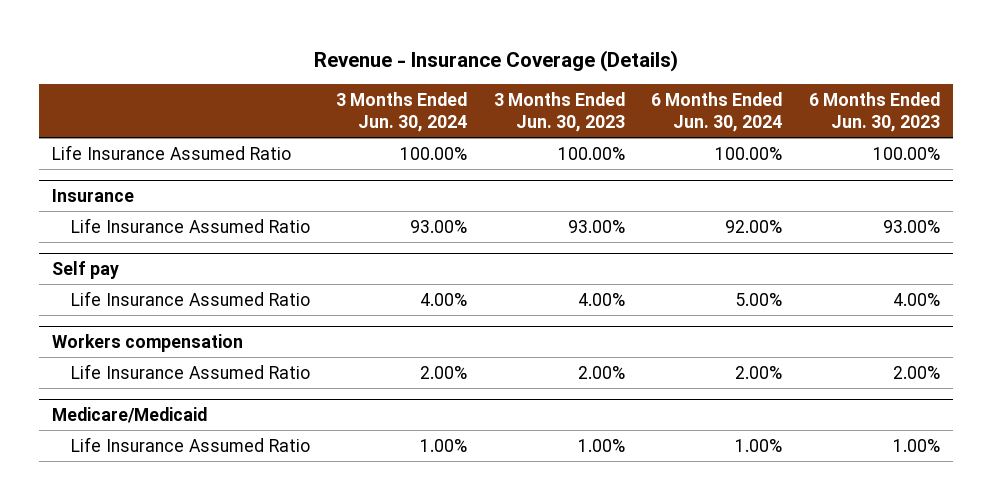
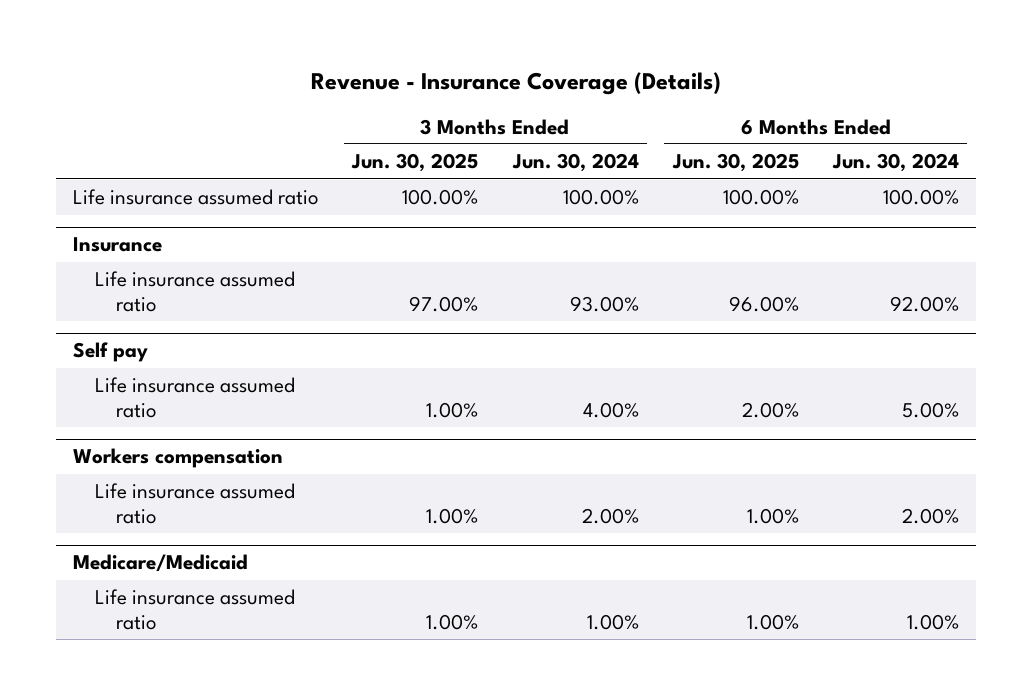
- | 3 Months Ended Jun. 30, 2024 | 3 Months Ended Jun. 30, 2023 | 6 Months Ended Jun. 30, 2024 | 6 Months Ended Jun. 30, 2023
+ | 3 Months Ended Jun. 30, 2025 | 3 Months Ended Jun. 30, 2024 | 6 Months Ended Jun. 30, 2025 | 6 Months Ended Jun. 30, 2024
- Life Insurance Assumed Ratio | 100.00% | 100.00% | 100.00% | 100.00%
+ Life insurance assumed ratio | 100.00% | 100.00% | 100.00% | 100.00%
@ Insurance
- Life Insurance Assumed Ratio | 93.00% | 93.00% | 92.00% | 93.00%
+ Life insurance assumed ratio | 97.00% | 93.00% | 96.00% | 92.00%
@ Self pay
- Life Insurance Assumed Ratio | 4.00% | 4.00% | 5.00% | 4.00%
+ Life insurance assumed ratio | 1.00% | 4.00% | 2.00% | 5.00%
@ Workers compensation
- Life Insurance Assumed Ratio | 2.00% | 2.00% | 2.00% | 2.00%
+ Life insurance assumed ratio | 1.00% | 2.00% | 1.00% | 2.00%
@ Medicare/Medicaid
- Life Insurance Assumed Ratio | 1.00% | 1.00% | 1.00% | 1.00%
+ Life insurance assumed ratio | 1.00% | 1.00% | 1.00% | 1.00%

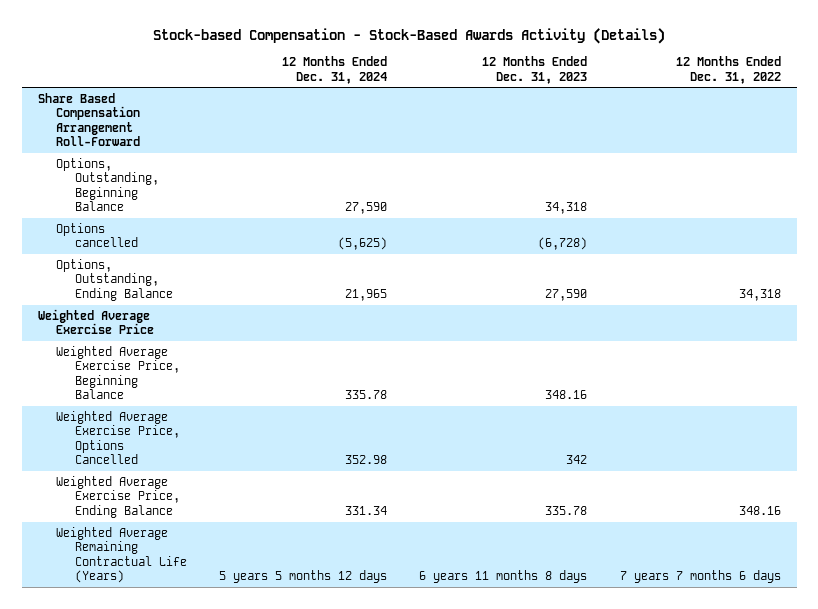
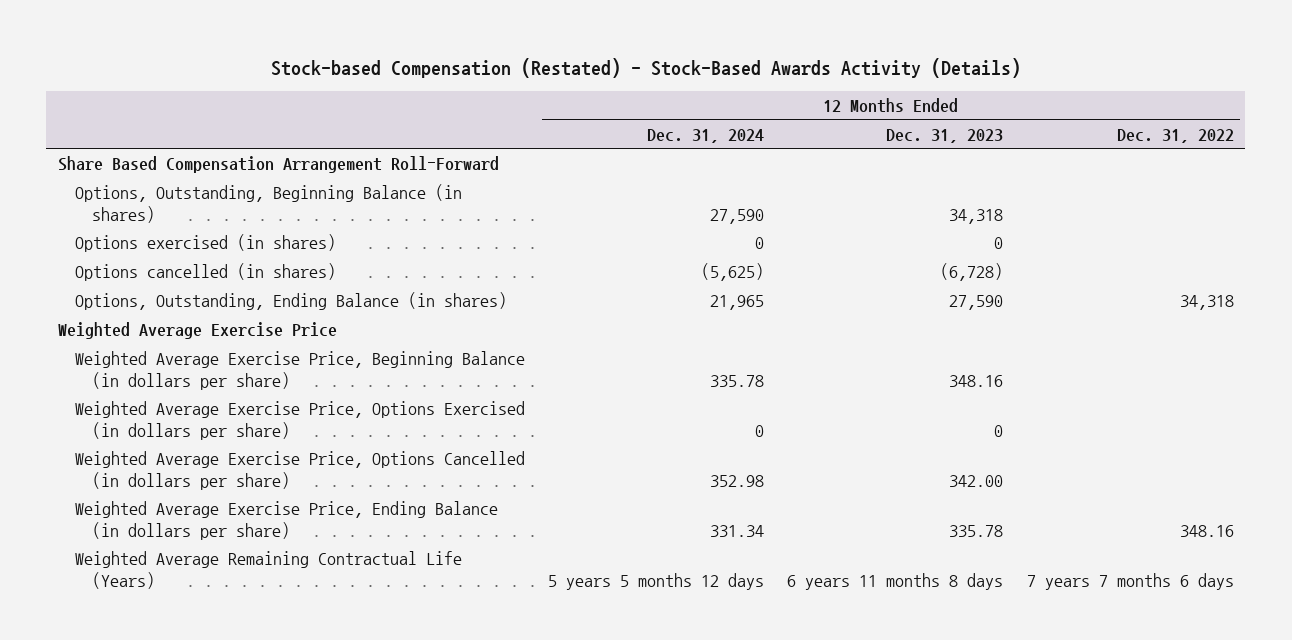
- Stock-based Compensation - Stock-Based Awards Activity (Details)
+ Stock-based Compensation (Restated) - Stock-Based Awards Activity (Details)
- Options, Outstanding, Beginning Balance | 27,590 | 34,318 |
- Options cancelled | (5,625) | (6,728) |
- Options, Outstanding, Ending Balance | 21,965 | 27,590 | 34,318
+ Options, Outstanding, Beginning Balance (in shares) | 27,590 | 34,318 |
+ Options exercised (in shares) | 0 | 0 |
+ Options cancelled (in shares) | (5,625) | (6,728) |
+ Options, Outstanding, Ending Balance (in shares) | 21,965 | 27,590 | 34,318
- Weighted Average Exercise Price, Beginning Balance | 335.78 | 348.16 |
- Weighted Average Exercise Price, Options Cancelled | 352.98 | 342 |
- Weighted Average Exercise Price, Ending Balance | 331.34 | 335.78 | 348.16
+ Weighted Average Exercise Price, Beginning Balance (in dollars per share) | 335.78 | 348.16 |
+ Weighted Average Exercise Price, Options Exercised (in dollars per share) | 0 | 0 |
+ Weighted Average Exercise Price, Options Cancelled (in dollars per share) | 352.98 | 342.00 |
+ Weighted Average Exercise Price, Ending Balance (in dollars per share) | 331.34 | 335.78 | 348.16

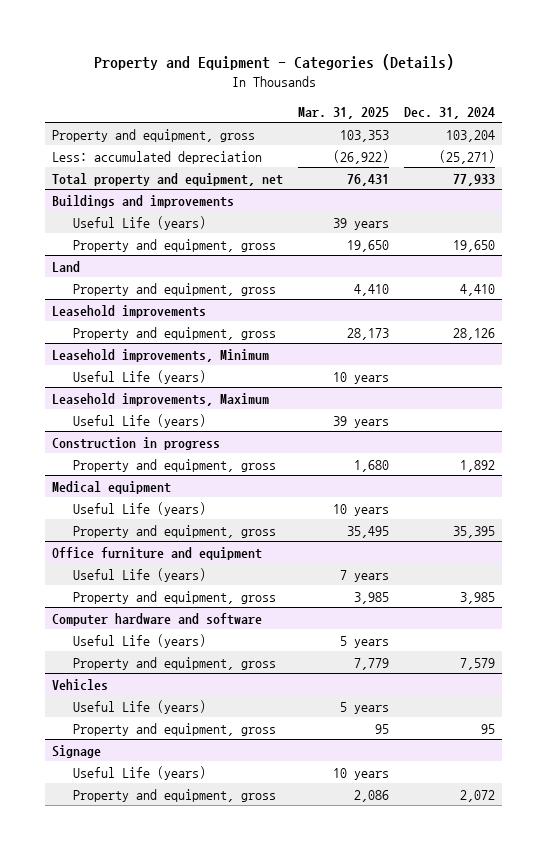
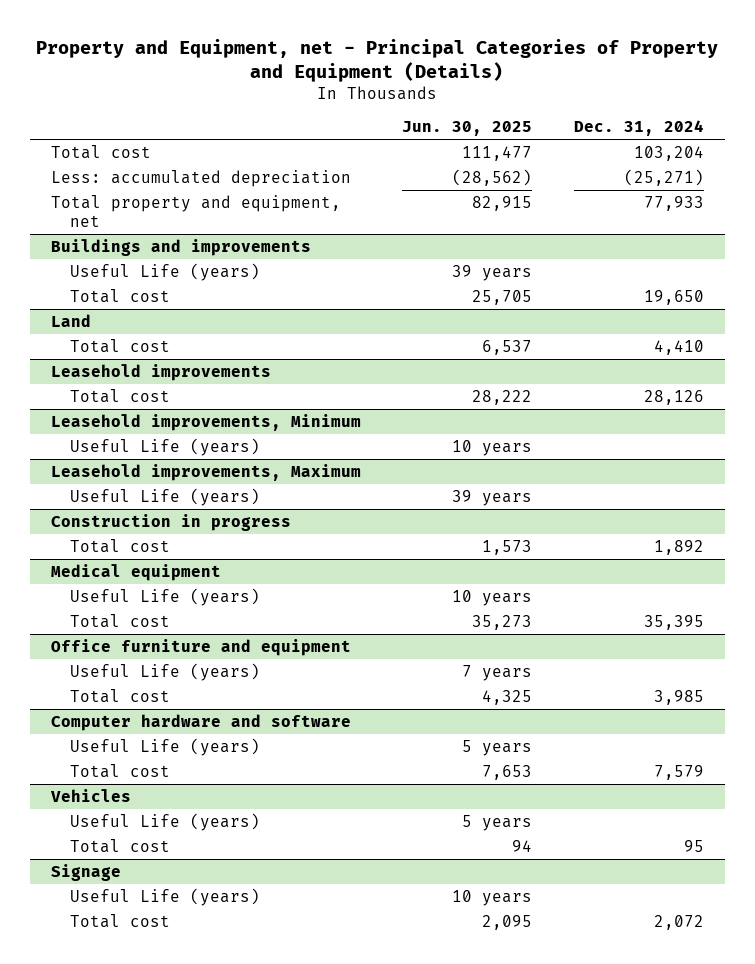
- Property and Equipment - Categories (Details)
+ Property and Equipment, net - Principal Categories of Property and Equipment (Details)
- | Mar. 31, 2025 | Dec. 31, 2024
+ | Jun. 30, 2025 | Dec. 31, 2024
- Property and equipment, gross | 103,353 | 103,204
+ Total cost | 111,477 | 103,204
@ Buildings and improvements
- Property and equipment, gross | 19,650 | 19,650
+ Total cost | 25,705 | 19,650
@ Land
- Property and equipment, gross | 4,410 | 4,410
+ Total cost | 6,537 | 4,410
@ Leasehold improvements
- Property and equipment, gross | 28,173 | 28,126
+ Total cost | 28,222 | 28,126
@ Construction in progress
- Property and equipment, gross | 1,680 | 1,892
+ Total cost | 1,573 | 1,892
@ Medical equipment
- Property and equipment, gross | 35,495 | 35,395
+ Total cost | 35,273 | 35,395
@ Office furniture and equipment
- Property and equipment, gross | 3,985 | 3,985
+ Total cost | 4,325 | 3,985
@ Computer hardware and software
- Property and equipment, gross | 7,779 | 7,579
+ Total cost | 7,653 | 7,579
@ Vehicles
- Property and equipment, gross | 95 | 95
+ Total cost | 94 | 95
@ Signage
- Property and equipment, gross | 2,086 | 2,072
+ Total cost | 2,095 | 2,072

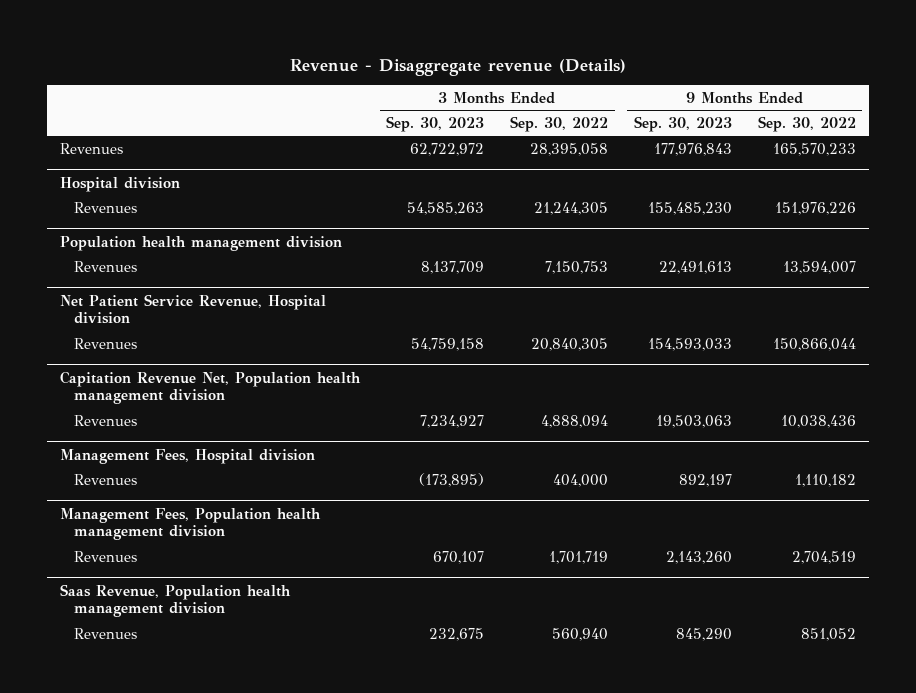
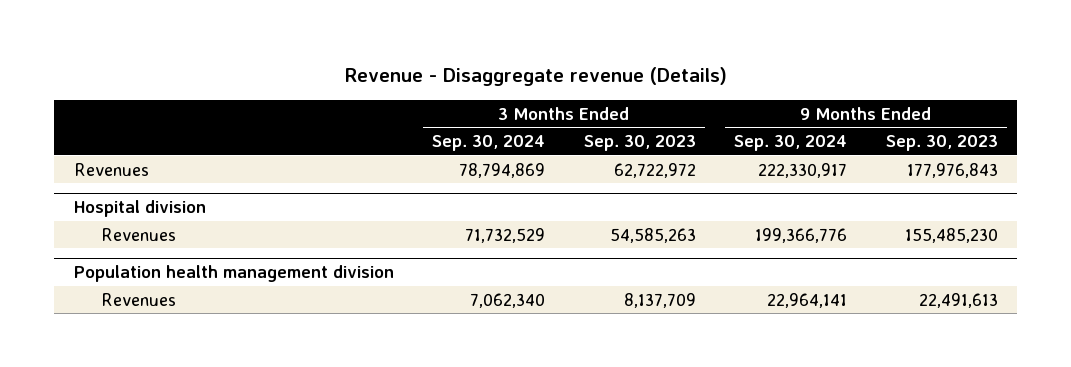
- | 3 Months Ended Sep. 30, 2023 | 3 Months Ended Sep. 30, 2022 | 9 Months Ended Sep. 30, 2023 | 9 Months Ended Sep. 30, 2022
+ | 3 Months Ended Sep. 30, 2024 | 3 Months Ended Sep. 30, 2023 | 9 Months Ended Sep. 30, 2024 | 9 Months Ended Sep. 30, 2023
- Net Patient Service Revenue, Hospital division
- Revenues | 54,759,158 | 20,840,305 | 154,593,033 | 150,866,044
- Capitation Revenue Net, Population health management division
- Revenues | 7,234,927 | 4,888,094 | 19,503,063 | 10,038,436
- Management Fees, Hospital division
- Revenues | (173,895) | 404,000 | 892,197 | 1,110,182
- Management Fees, Population health management division
- Revenues | 670,107 | 1,701,719 | 2,143,260 | 2,704,519
- Saas Revenue, Population health management division
- Revenues | 232,675 | 560,940 | 845,290 | 851,052

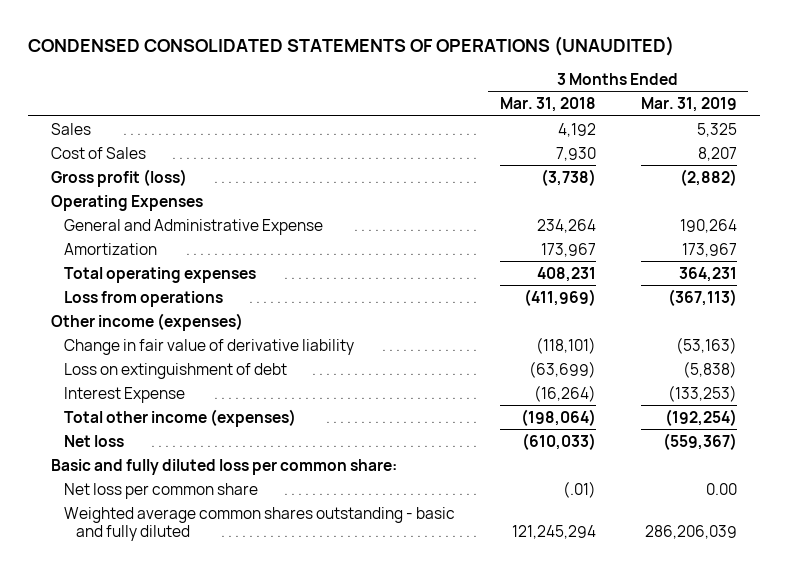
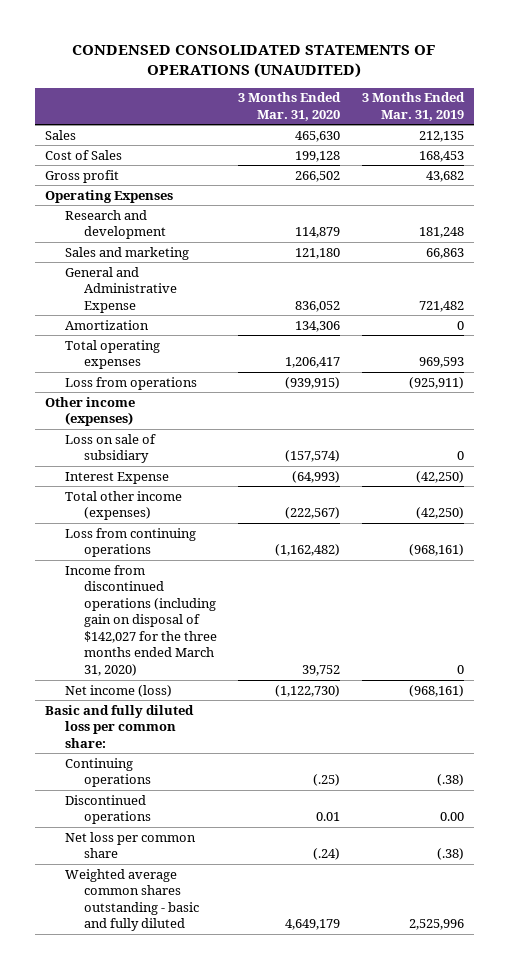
- | 3 Months Ended Mar. 31, 2018 | 3 Months Ended Mar. 31, 2019
+ | 3 Months Ended Mar. 31, 2020 | 3 Months Ended Mar. 31, 2019
- Sales | 4,192 | 5,325
- Cost of Sales | 7,930 | 8,207
- Gross profit (loss) | (3,738) | (2,882)
+ Sales | 465,630 | 212,135
+ Cost of Sales | 199,128 | 168,453
+ Gross profit | 266,502 | 43,682
- General and Administrative Expense | 234,264 | 190,264
- Amortization | 173,967 | 173,967
- Total operating expenses | 408,231 | 364,231
- Loss from operations | (411,969) | (367,113)
+ Research and development | 114,879 | 181,248
+ Sales and marketing | 121,180 | 66,863
+ General and Administrative Expense | 836,052 | 721,482
+ Amortization | 134,306 | 0
+ Total operating expenses | 1,206,417 | 969,593
+ Loss from operations | (939,915) | (925,911)
- Change in fair value of derivative liability | (118,101) | (53,163)
- Loss on extinguishment of debt | (63,699) | (5,838)
- Interest Expense | (16,264) | (133,253)
- Total other income (expenses) | (198,064) | (192,254)
- Net loss | (610,033) | (559,367)
+ Loss on sale of subsidiary | (157,574) | 0
+ Interest Expense | (64,993) | (42,250)
+ Total other income (expenses) | (222,567) | (42,250)
+ Loss from continuing operations | (1,162,482) | (968,161)
+ Income from discontinued operations (including gain on disposal of $142,027 for the three months ended March 31, 2020) | 39,752 | 0
+ Net income (loss) | (1,122,730) | (968,161)
- Net loss per common share | (.01) | 0.00
- Weighted average common shares outstanding - basic and fully diluted | 121,245,294 | 286,206,039
+ Continuing operations | (.25) | (.38)
+ Discontinued operations | 0.01 | 0.00
+ Net loss per common share | (.24) | (.38)
+ Weighted average common shares outstanding - basic and fully diluted | 4,649,179 | 2,525,996

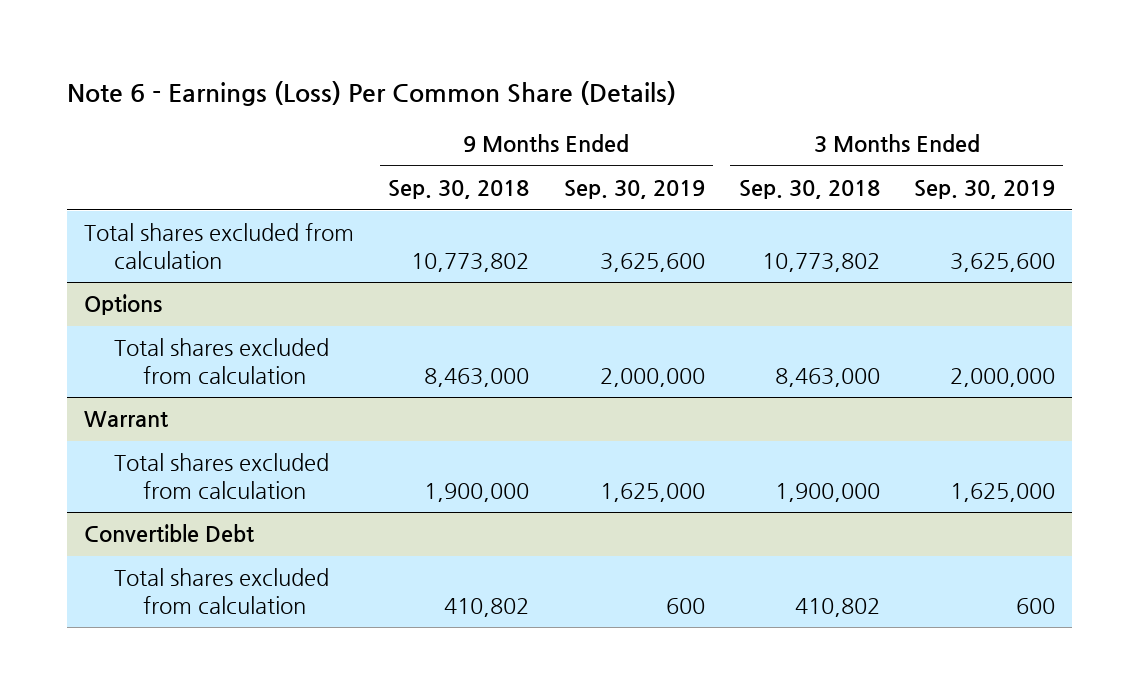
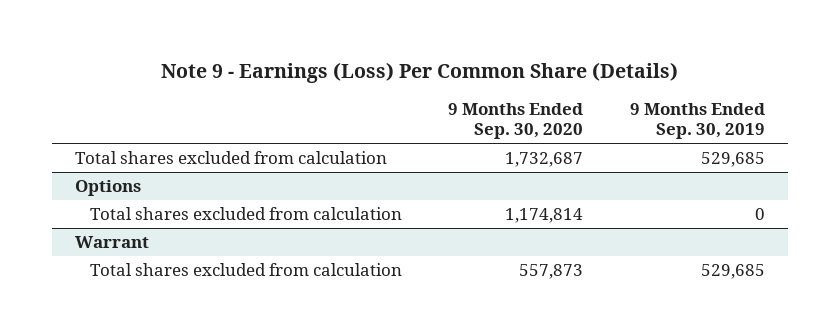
- Note 6 - Earnings (Loss) Per Common Share (Details)
+ Note 9 - Earnings (Loss) Per Common Share (Details)
- | 9 Months Ended Sep. 30, 2018 | 9 Months Ended Sep. 30, 2019 | 3 Months Ended Sep. 30, 2018 | 3 Months Ended Sep. 30, 2019
+ | 9 Months Ended Sep. 30, 2020 | 9 Months Ended Sep. 30, 2019
- Total shares excluded from calculation | 10,773,802 | 3,625,600 | 10,773,802 | 3,625,600
+ Total shares excluded from calculation | 1,732,687 | 529,685
@ Options
- Total shares excluded from calculation | 8,463,000 | 2,000,000 | 8,463,000 | 2,000,000
+ Total shares excluded from calculation | 1,174,814 | 0
@ Warrant
- Total shares excluded from calculation | 1,900,000 | 1,625,000 | 1,900,000 | 1,625,000
- Convertible Debt
- Total shares excluded from calculation | 410,802 | 600 | 410,802 | 600
@ Warrant
+ Total shares excluded from calculation | 557,873 | 529,685

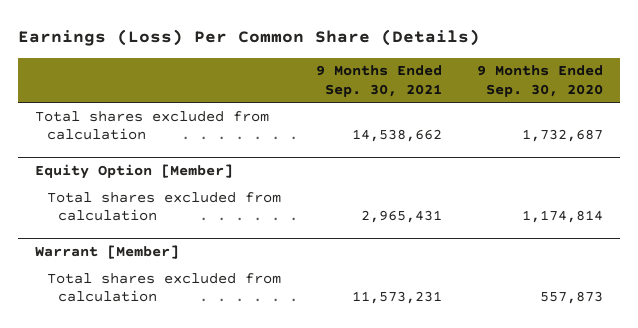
- Note 9 - Earnings (Loss) Per Common Share (Details)
+ Earnings (Loss) Per Common Share (Details)
- | 9 Months Ended Sep. 30, 2020 | 9 Months Ended Sep. 30, 2019
+ | 9 Months Ended Sep. 30, 2021 | 9 Months Ended Sep. 30, 2020
- Options
+ Equity Option [Member]
- Warrant
+ Warrant [Member]

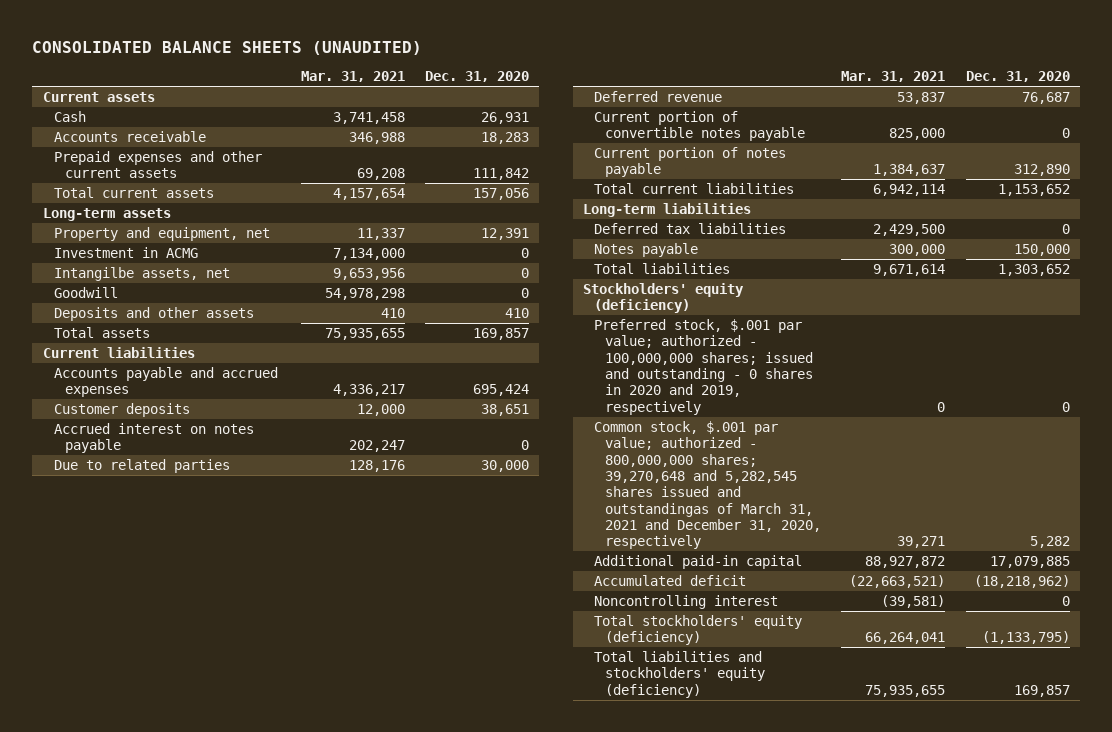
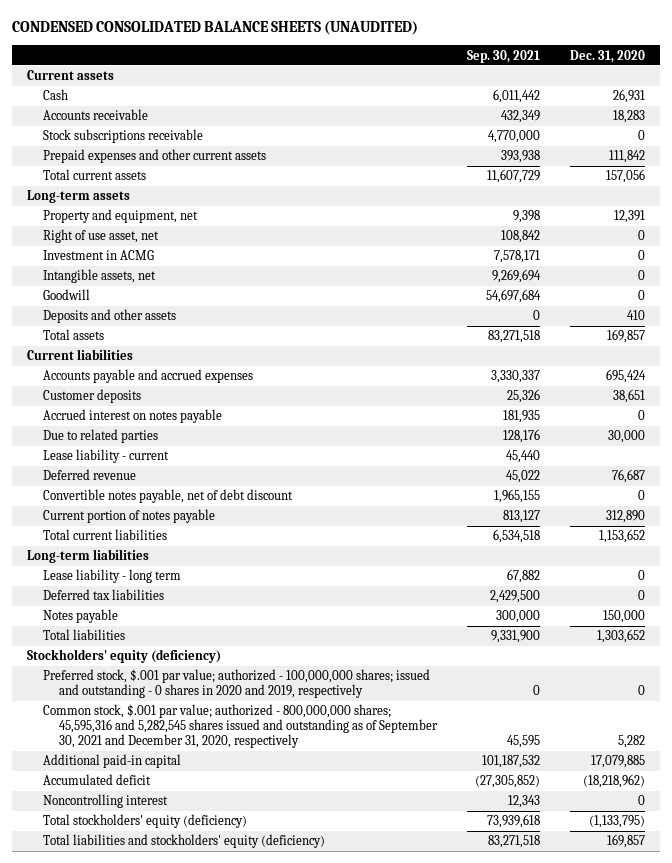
- CONSOLIDATED BALANCE SHEETS (UNAUDITED)
+ CONDENSED CONSOLIDATED BALANCE SHEETS (UNAUDITED)
- | Mar. 31, 2021 | Dec. 31, 2020
+ | Sep. 30, 2021 | Dec. 31, 2020
+ Stock subscriptions receivable | 4,770,000 | 0
+ Right of use asset, net | 108,842 | 0
- Intangilbe assets, net | 9,653,956 | 0
+ Intangible assets, net | 9,269,694 | 0
+ Lease liability - current | 45,440 |
- Current portion of convertible notes payable | 825,000 | 0
+ Convertible notes payable, net of debt discount | 1,965,155 | 0
+ Lease liability - long term | 67,882 | 0
- Common stock, $.001 par value; authorized - 800,000,000 shares; 39,270,648 and 5,282,545 shares issued and outstandingas of March 31, 2021 and December 31, 2020, respectively | 39,271 | 5,282
+ Common stock, $.001 par value; authorized - 800,000,000 shares; 45,595,316 and 5,282,545 shares issued and outstanding as of September 30, 2021 and December 31, 2020, respectively | 45,595 | 5,282

